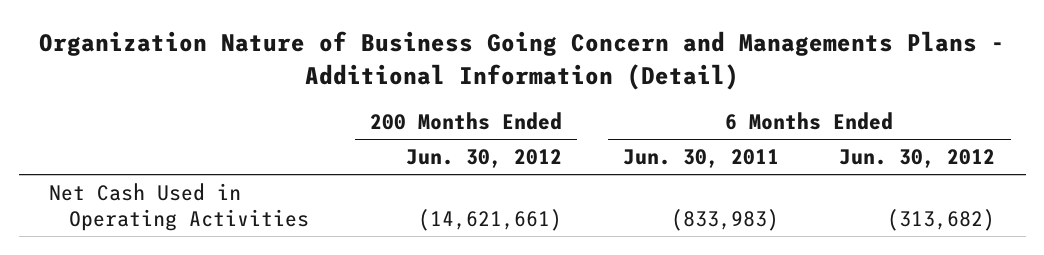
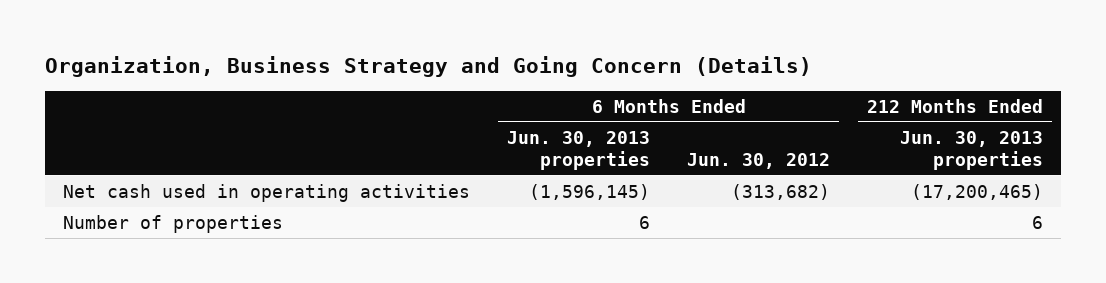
- Organization Nature of Business Going Concern and Managements Plans - Additional Information (Detail)
+ Organization, Business Strategy and Going Concern (Details)
- | 200 Months Ended Jun. 30, 2012 | 6 Months Ended Jun. 30, 2011 | 6 Months Ended Jun. 30, 2012
+ | 6 Months Ended Jun. 30, 2013 properties | 6 Months Ended Jun. 30, 2012 | 212 Months Ended Jun. 30, 2013 properties
- Net Cash Used in Operating Activities | (14,621,661) | (833,983) | (313,682)
+ Net cash used in operating activities | (1,596,145) | (313,682) | (17,200,465)
+ Number of properties | 6 | | 6

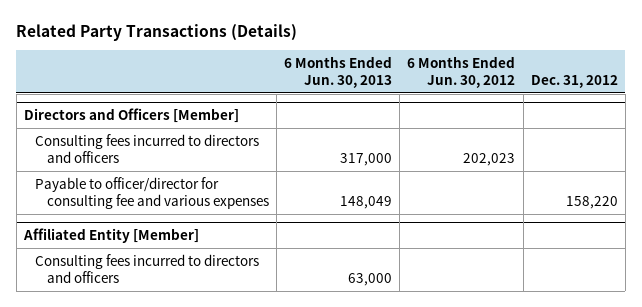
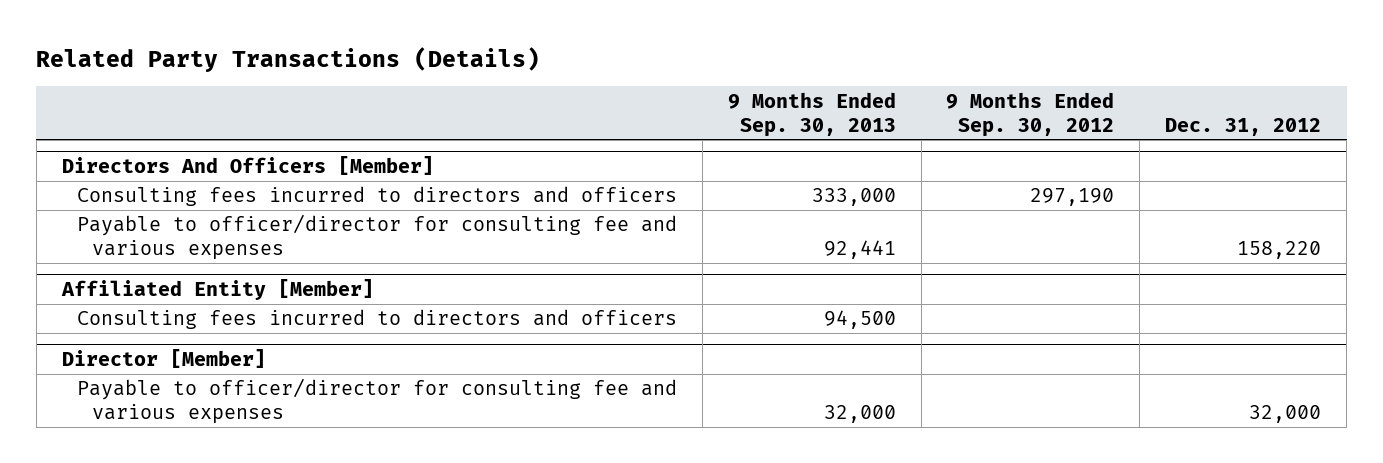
- | 6 Months Ended Jun. 30, 2013 | 6 Months Ended Jun. 30, 2012 | Dec. 31, 2012
+ | 9 Months Ended Sep. 30, 2013 | 9 Months Ended Sep. 30, 2012 | Dec. 31, 2012
- Directors and Officers [Member]
+ Directors And Officers [Member]
+ Director [Member]
+ Payable to officer/director for consulting fee and various expenses | 32,000 | | 32,000

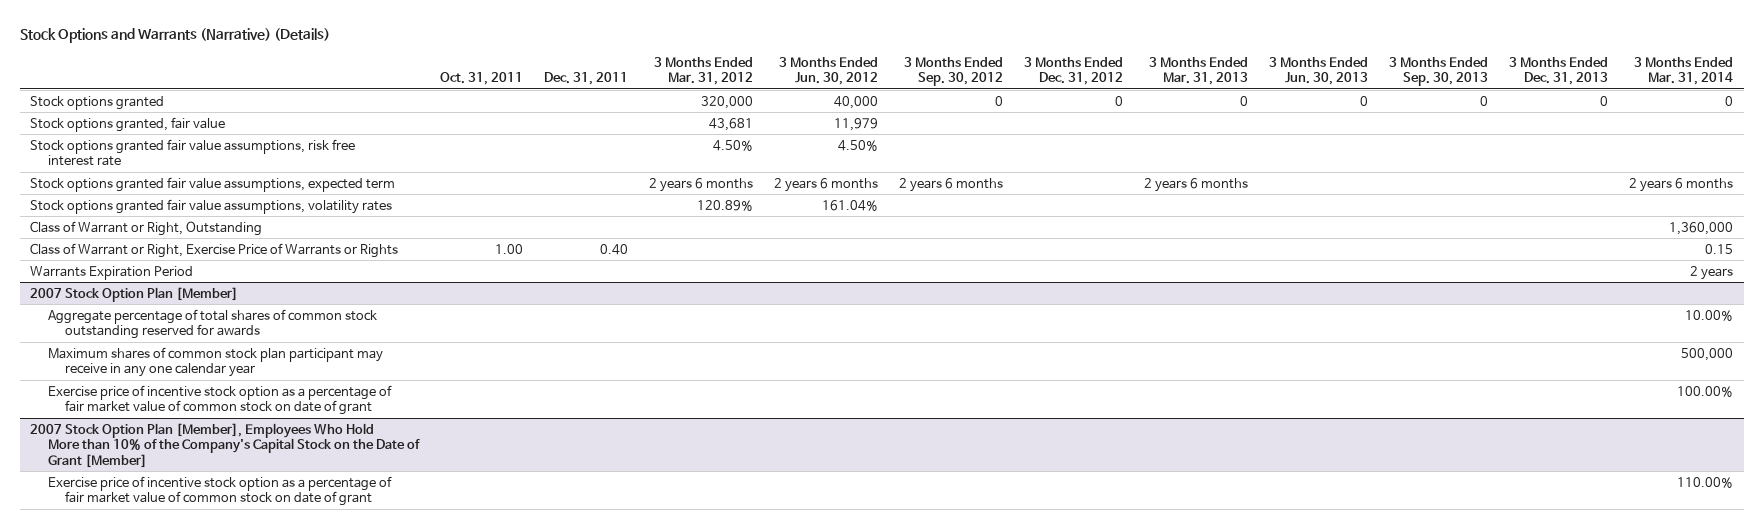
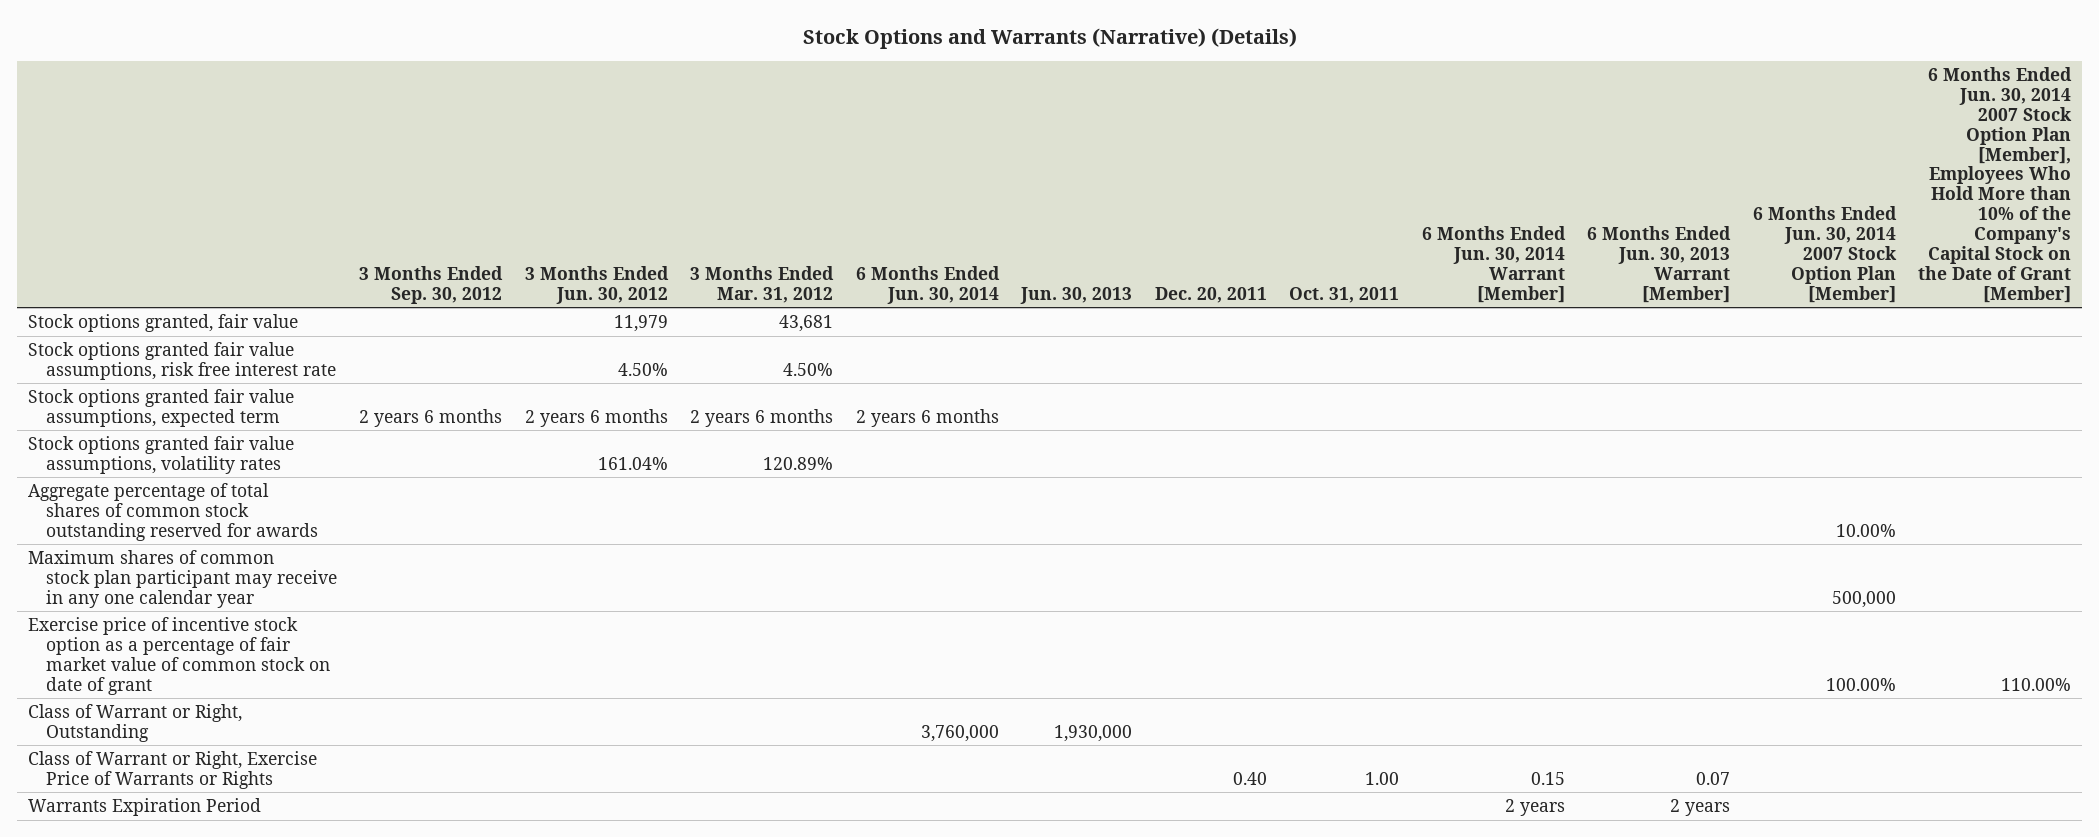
- | Oct. 31, 2011 | Dec. 31, 2011 | 3 Months Ended Mar. 31, 2012 | 3 Months Ended Jun. 30, 2012 | 3 Months Ended Sep. 30, 2012 | 3 Months Ended Dec. 31, 2012 | 3 Months Ended Mar. 31, 2013 | 3 Months Ended Jun. 30, 2013 | 3 Months Ended Sep. 30, 2013 | 3 Months Ended Dec. 31, 2013 | 3 Months Ended Mar. 31, 2014
+ | 3 Months Ended Sep. 30, 2012 | 3 Months Ended Jun. 30, 2012 | 3 Months Ended Mar. 31, 2012 | 6 Months Ended Jun. 30, 2014 | Jun. 30, 2013 | Dec. 20, 2011 | Oct. 31, 2011 | 6 Months Ended Jun. 30, 2014 Warrant [Member] | 6 Months Ended Jun. 30, 2013 Warrant [Member] | 6 Months Ended Jun. 30, 2014 2007 Stock Option Plan [Member] | 6 Months Ended Jun. 30, 2014 2007 Stock Option Plan [Member], Employees Who Hold More than 10% of the Company's Capital Stock on the Date of Grant [Member]
- Stock options granted | | | 320,000 | 40,000 | 0 | 0 | 0 | 0 | 0 | 0 | 0
+ Aggregate percentage of total shares of common stock outstanding reserved for awards | | | | | | | | | | 10.00% |
+ Maximum shares of common stock plan participant may receive in any one calendar year | | | | | | | | | | 500,000 |
+ Exercise price of incentive stock option as a percentage of fair market value of common stock on date of grant | | | | | | | | | | 100.00% | 110.00%
- 2007 Stock Option Plan [Member]
- Aggregate percentage of total shares of common stock outstanding reserved for awards | | | | | | | | | | | 10.00%
- Maximum shares of common stock plan participant may receive in any one calendar year | | | | | | | | | | | 500,000
- Exercise price of incentive stock option as a percentage of fair market value of common stock on date of grant | | | | | | | | | | | 100.00%
- 2007 Stock Option Plan [Member], Employees Who Hold More than 10% of the Company's Capital Stock on the Date of Grant [Member]
- Exercise price of incentive stock option as a percentage of fair market value of common stock on date of grant | | | | | | | | | | | 110.00%

